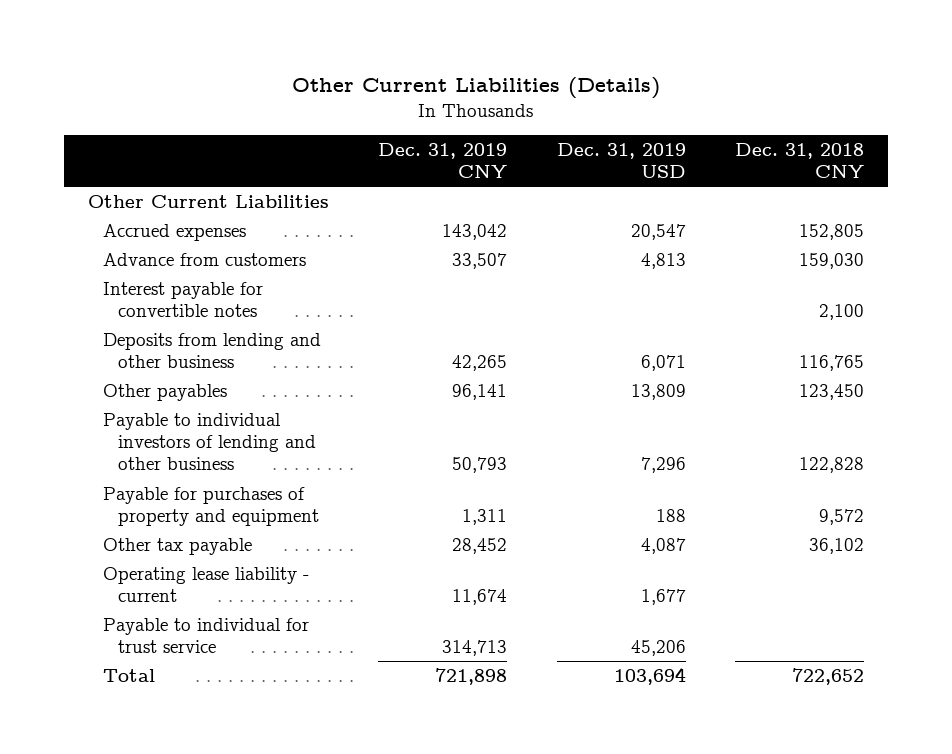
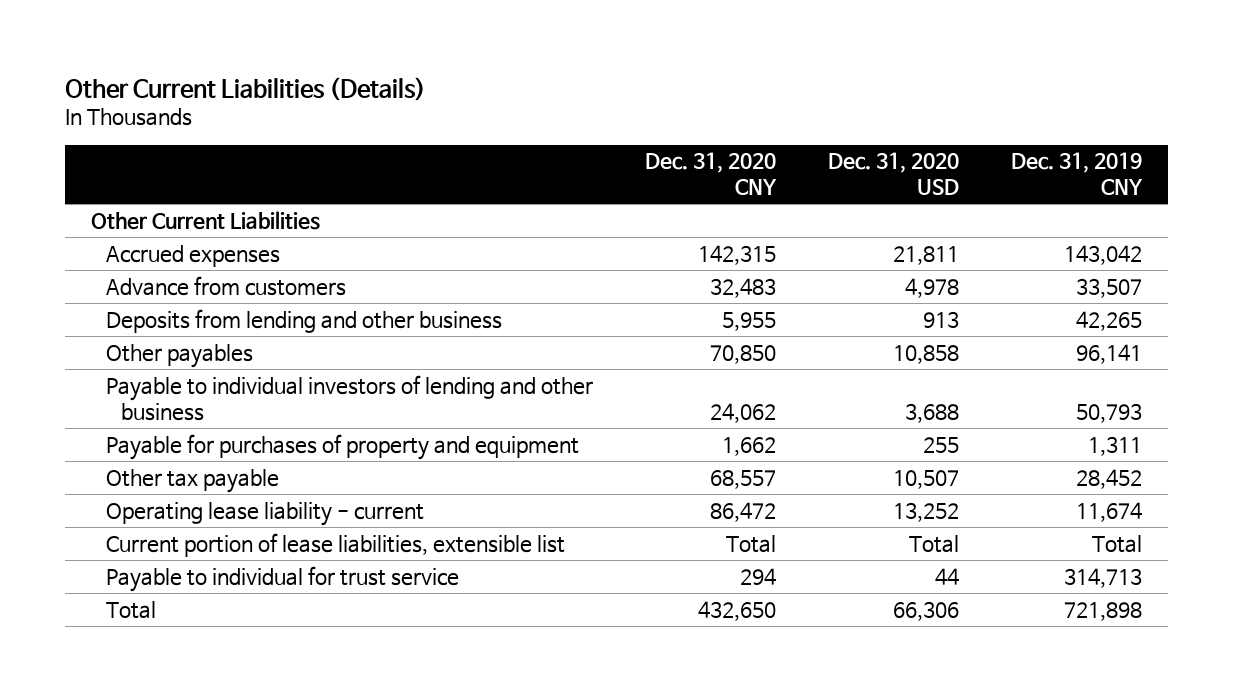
- | Dec. 31, 2019 CNY | Dec. 31, 2019 USD | Dec. 31, 2018 CNY
+ | Dec. 31, 2020 CNY | Dec. 31, 2020 USD | Dec. 31, 2019 CNY
- Interest payable for convertible notes | | | 2,100
+ Current portion of lease liabilities, extensible list | Total | Total | Total

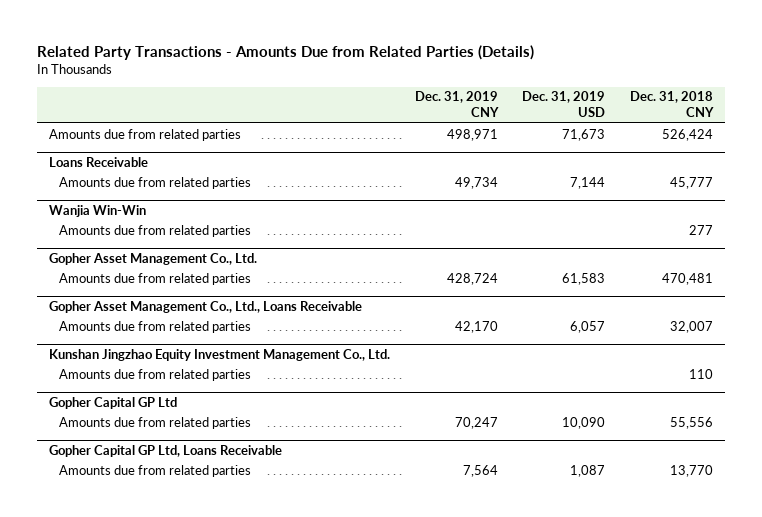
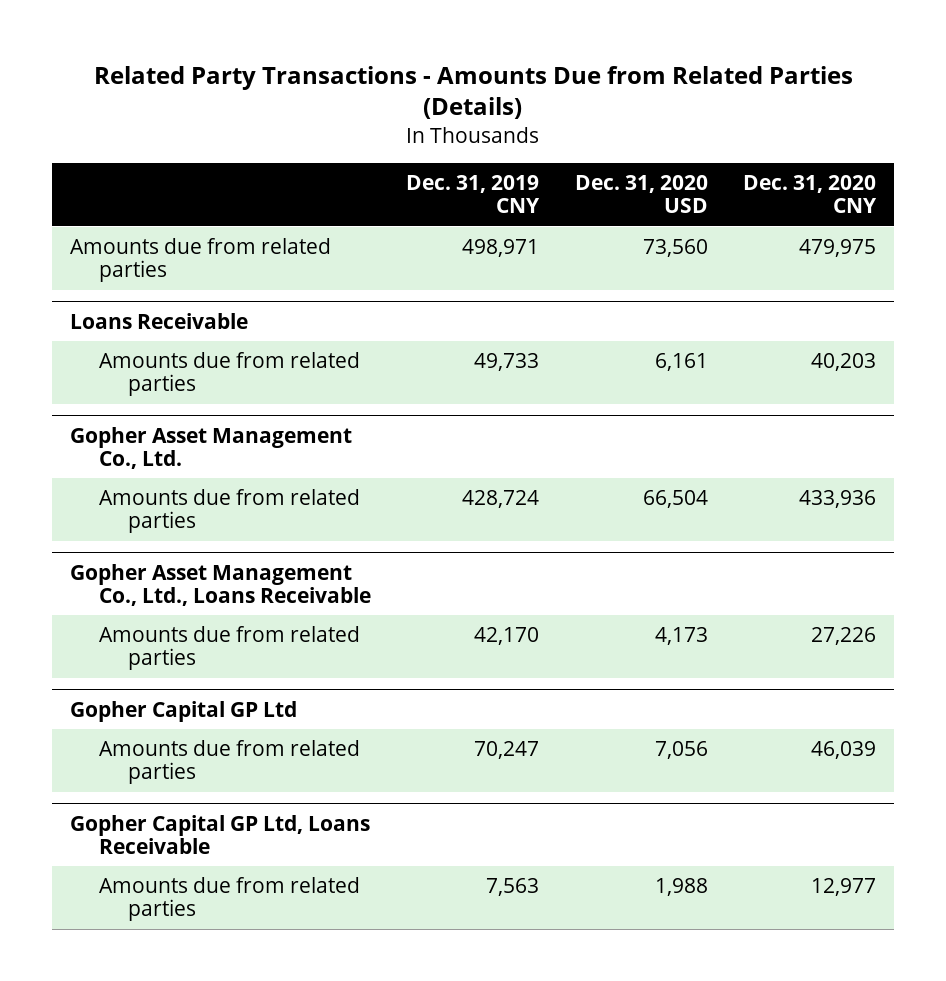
- | Dec. 31, 2019 CNY | Dec. 31, 2019 USD | Dec. 31, 2018 CNY
+ | Dec. 31, 2019 CNY | Dec. 31, 2020 USD | Dec. 31, 2020 CNY
@ Loans Receivable
- Amounts due from related parties | 49,734 | 7,144 | 45,777
- Wanjia Win-Win
- Amounts due from related parties | | | 277
@ Loans Receivable
+ Amounts due from related parties | 49,733 | 6,161 | 40,203
- Kunshan Jingzhao Equity Investment Management Co., Ltd.
- Amounts due from related parties | | | 110
@ Gopher Capital GP Ltd, Loans Receivable
- Amounts due from related parties | 7,564 | 1,087 | 13,770
+ Amounts due from related parties | 7,563 | 1,988 | 12,977

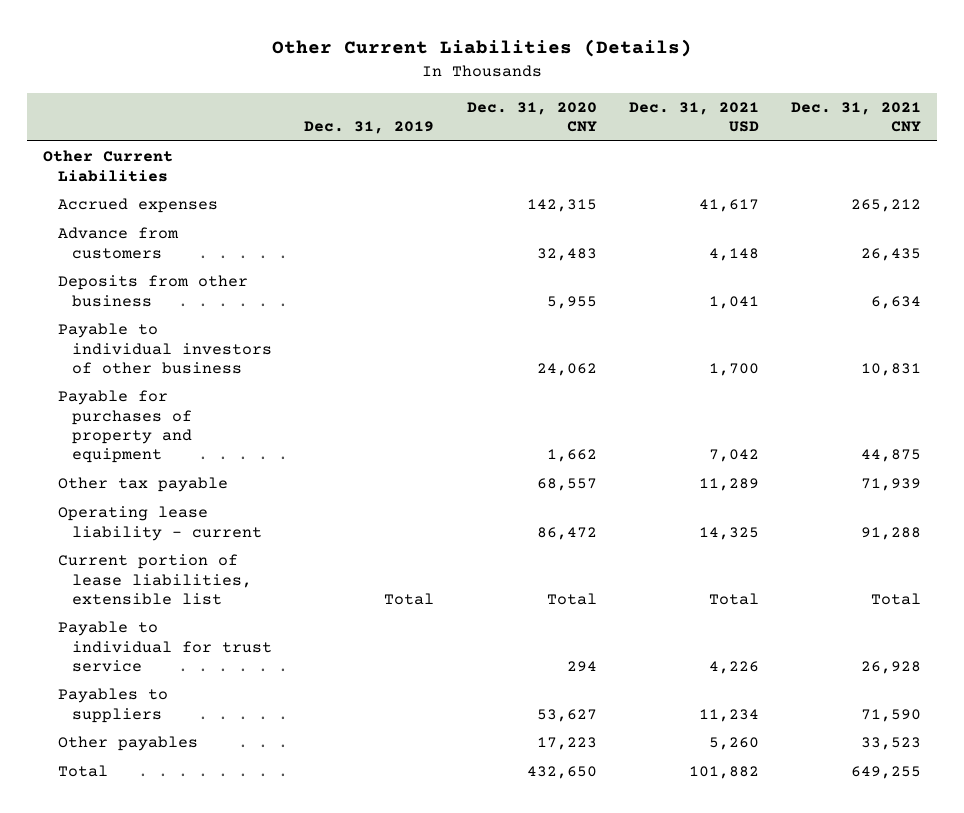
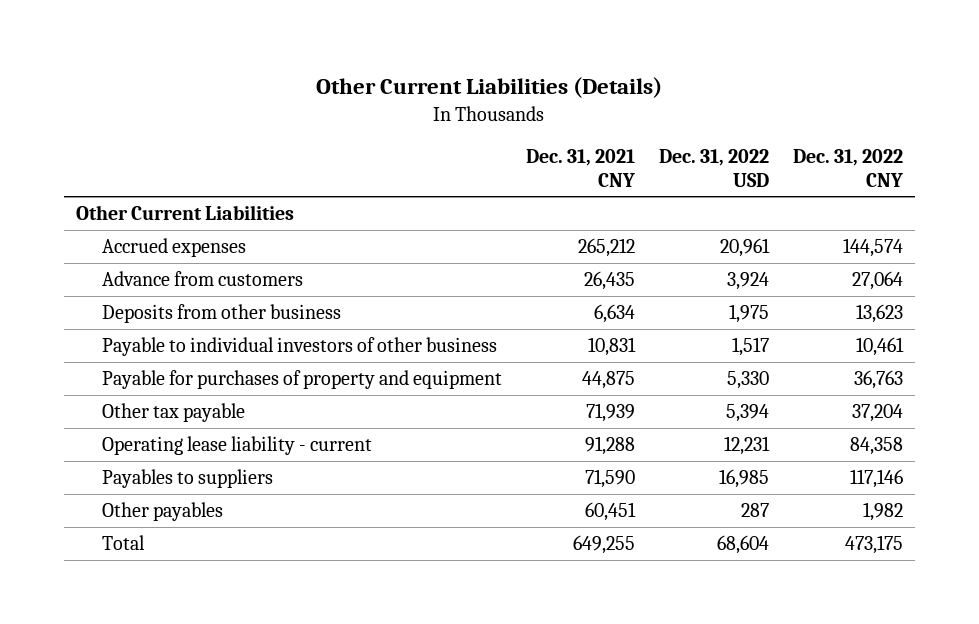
- | Dec. 31, 2019 | Dec. 31, 2020 CNY | Dec. 31, 2021 USD | Dec. 31, 2021 CNY
+ | Dec. 31, 2021 CNY | Dec. 31, 2022 USD | Dec. 31, 2022 CNY
- Current portion of lease liabilities, extensible list | Total | Total | Total | Total
- Payable to individual for trust service | | 294 | 4,226 | 26,928
- Other payables | | 17,223 | 5,260 | 33,523
+ Other payables | 60,451 | 287 | 1,982

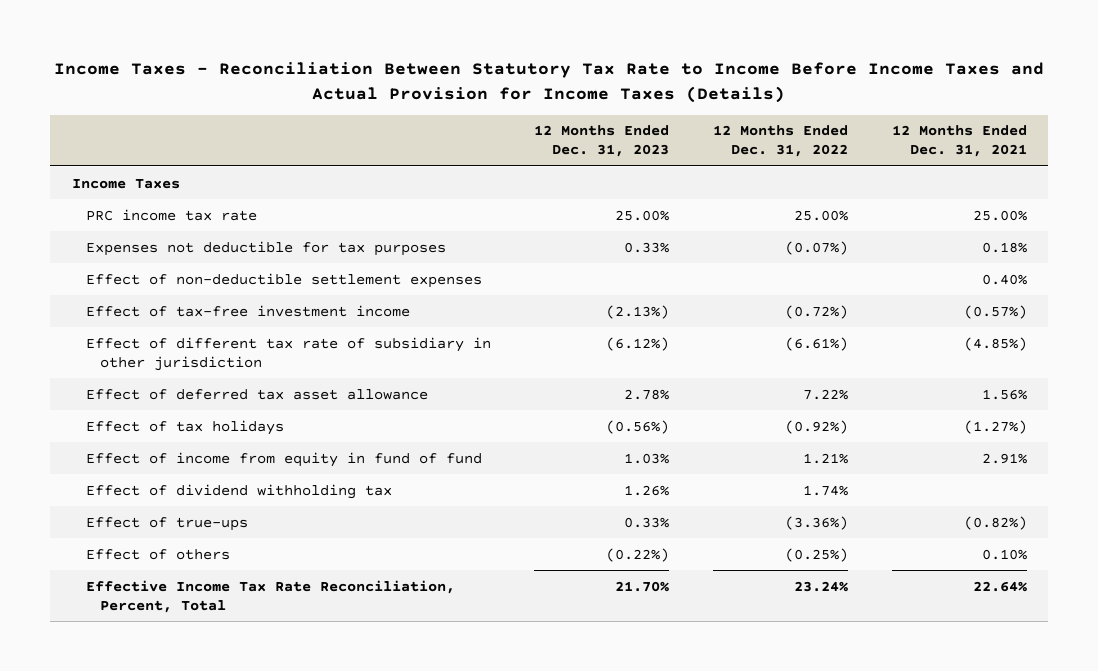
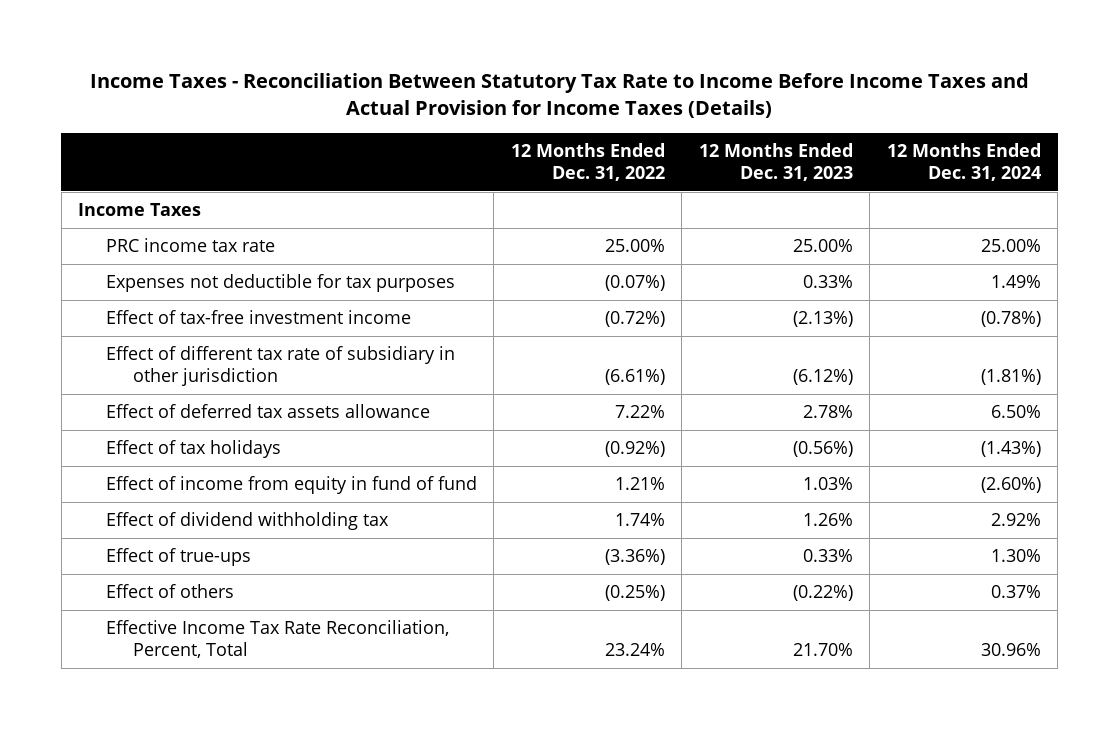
- | 12 Months Ended Dec. 31, 2023 | 12 Months Ended Dec. 31, 2022 | 12 Months Ended Dec. 31, 2021
+ | 12 Months Ended Dec. 31, 2022 | 12 Months Ended Dec. 31, 2023 | 12 Months Ended Dec. 31, 2024
- Effect of non-deductible settlement expenses | | | 0.40%
- Effect of deferred tax asset allowance | 2.78% | 7.22% | 1.56%
+ Effect of deferred tax assets allowance | 7.22% | 2.78% | 6.50%

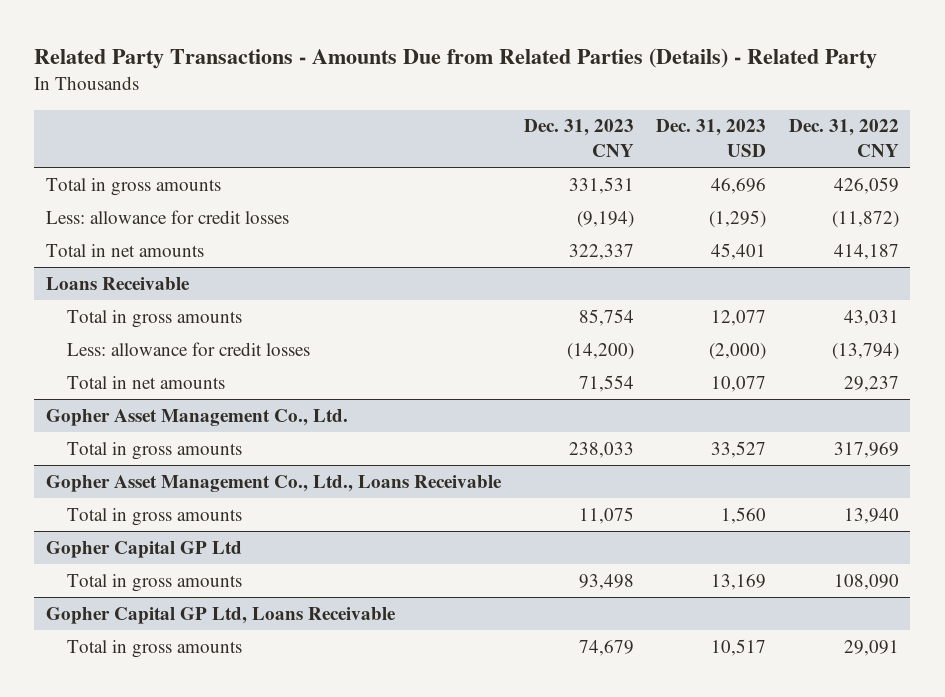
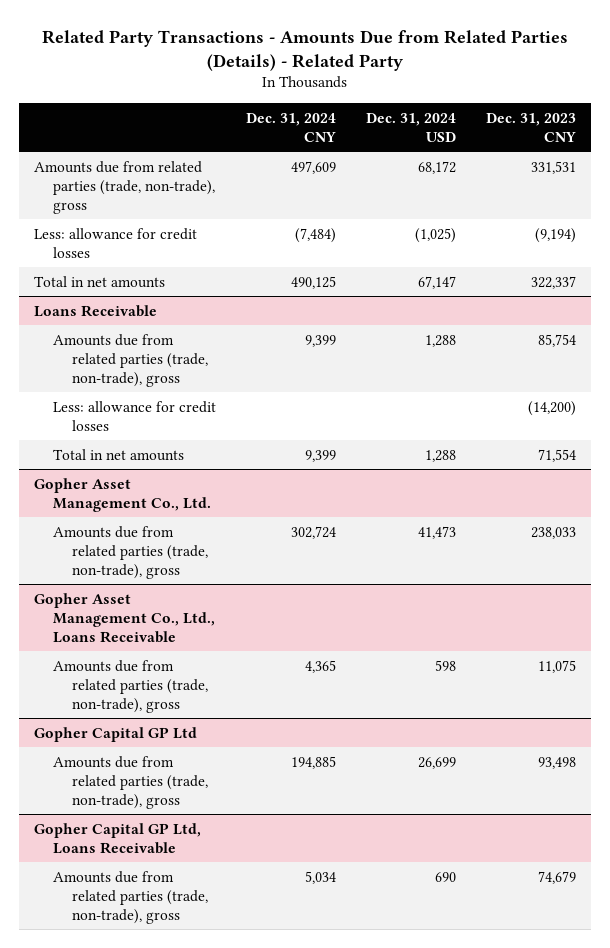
- | Dec. 31, 2023 CNY | Dec. 31, 2023 USD | Dec. 31, 2022 CNY
+ | Dec. 31, 2024 CNY | Dec. 31, 2024 USD | Dec. 31, 2023 CNY
- Total in gross amounts | 331,531 | 46,696 | 426,059
+ Amounts due from related parties (trade, non-trade), gross | 497,609 | 68,172 | 331,531
@ Loans Receivable
- Total in gross amounts | 85,754 | 12,077 | 43,031
+ Amounts due from related parties (trade, non-trade), gross | 9,399 | 1,288 | 85,754
@ Gopher Asset Management Co., Ltd.
- Total in gross amounts | 238,033 | 33,527 | 317,969
+ Amounts due from related parties (trade, non-trade), gross | 302,724 | 41,473 | 238,033
@ Gopher Asset Management Co., Ltd., Loans Receivable
- Total in gross amounts | 11,075 | 1,560 | 13,940
+ Amounts due from related parties (trade, non-trade), gross | 4,365 | 598 | 11,075
@ Gopher Capital GP Ltd
- Total in gross amounts | 93,498 | 13,169 | 108,090
+ Amounts due from related parties (trade, non-trade), gross | 194,885 | 26,699 | 93,498
@ Gopher Capital GP Ltd, Loans Receivable
- Total in gross amounts | 74,679 | 10,517 | 29,091
+ Amounts due from related parties (trade, non-trade), gross | 5,034 | 690 | 74,679

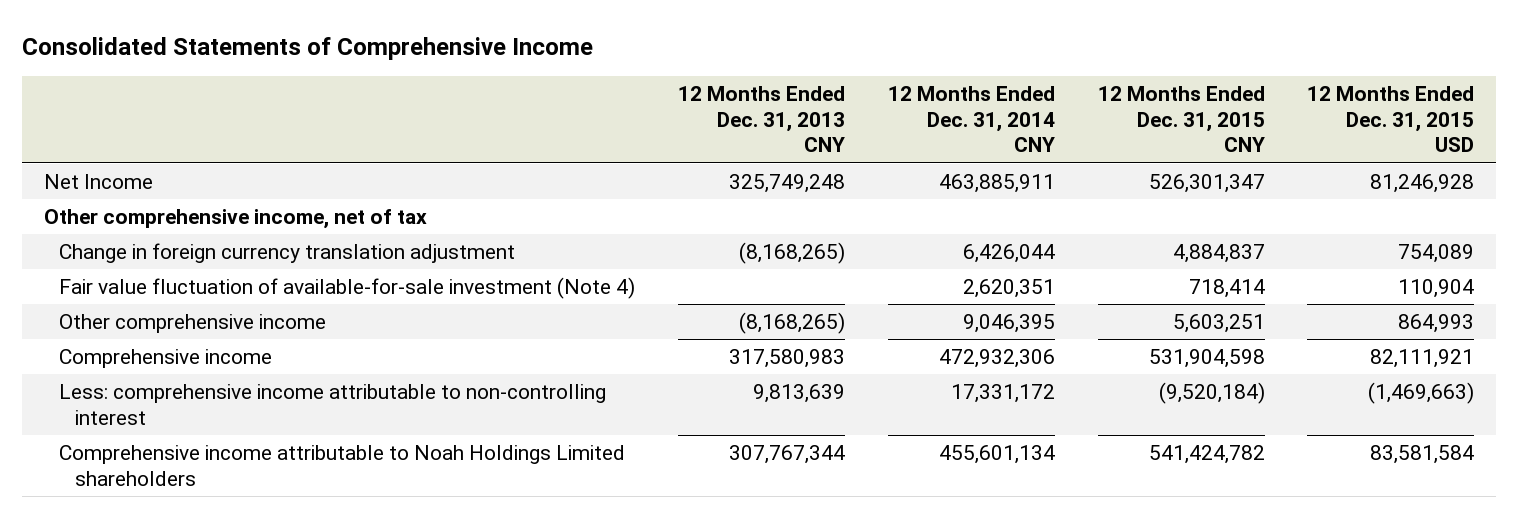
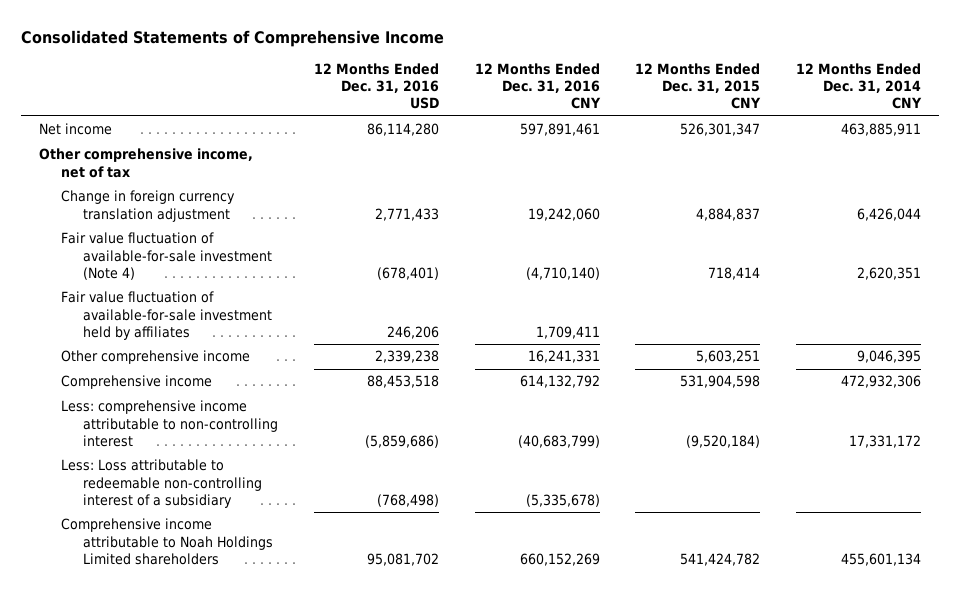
- | 12 Months Ended Dec. 31, 2013 CNY | 12 Months Ended Dec. 31, 2014 CNY | 12 Months Ended Dec. 31, 2015 CNY | 12 Months Ended Dec. 31, 2015 USD
+ | 12 Months Ended Dec. 31, 2016 USD | 12 Months Ended Dec. 31, 2016 CNY | 12 Months Ended Dec. 31, 2015 CNY | 12 Months Ended Dec. 31, 2014 CNY
- Net Income | 325,749,248 | 463,885,911 | 526,301,347 | 81,246,928
+ Net income | 86,114,280 | 597,891,461 | 526,301,347 | 463,885,911
+ Fair value fluctuation of available-for-sale investment held by affiliates | 246,206 | 1,709,411 | |
+ Less: Loss attributable to redeemable non-controlling interest of a subsidiary | (768,498) | (5,335,678) | |

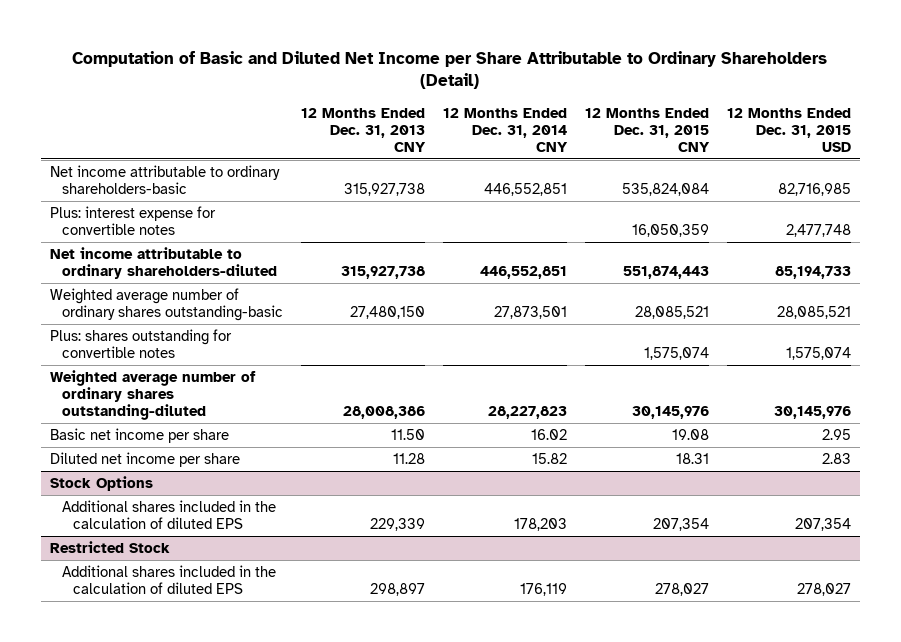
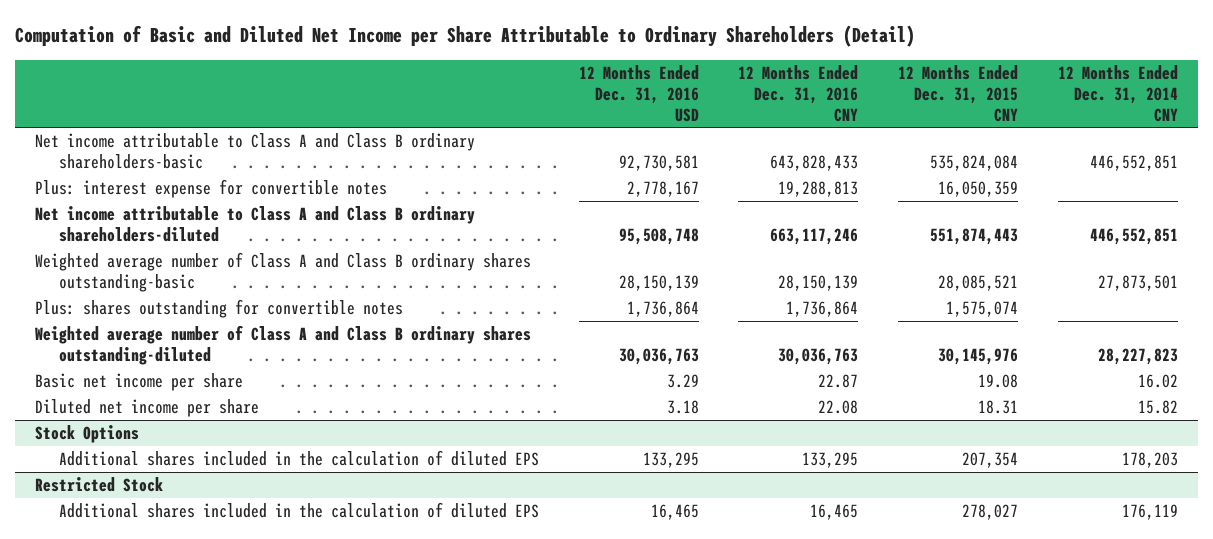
- | 12 Months Ended Dec. 31, 2013 CNY | 12 Months Ended Dec. 31, 2014 CNY | 12 Months Ended Dec. 31, 2015 CNY | 12 Months Ended Dec. 31, 2015 USD
+ | 12 Months Ended Dec. 31, 2016 USD | 12 Months Ended Dec. 31, 2016 CNY | 12 Months Ended Dec. 31, 2015 CNY | 12 Months Ended Dec. 31, 2014 CNY
- Net income attributable to ordinary shareholders-basic | 315,927,738 | 446,552,851 | 535,824,084 | 82,716,985
+ Net income attributable to Class A and Class B ordinary shareholders-basic | 92,730,581 | 643,828,433 | 535,824,084 | 446,552,851
- Net income attributable to ordinary shareholders-diluted | 315,927,738 | 446,552,851 | 551,874,443 | 85,194,733
- Weighted average number of ordinary shares outstanding-basic | 27,480,150 | 27,873,501 | 28,085,521 | 28,085,521
+ Net income attributable to Class A and Class B ordinary shareholders-diluted | 95,508,748 | 663,117,246 | 551,874,443 | 446,552,851
+ Weighted average number of Class A and Class B ordinary shares outstanding-basic | 28,150,139 | 28,150,139 | 28,085,521 | 27,873,501
- Weighted average number of ordinary shares outstanding-diluted | 28,008,386 | 28,227,823 | 30,145,976 | 30,145,976
+ Weighted average number of Class A and Class B ordinary shares outstanding-diluted | 30,036,763 | 30,036,763 | 30,145,976 | 28,227,823

